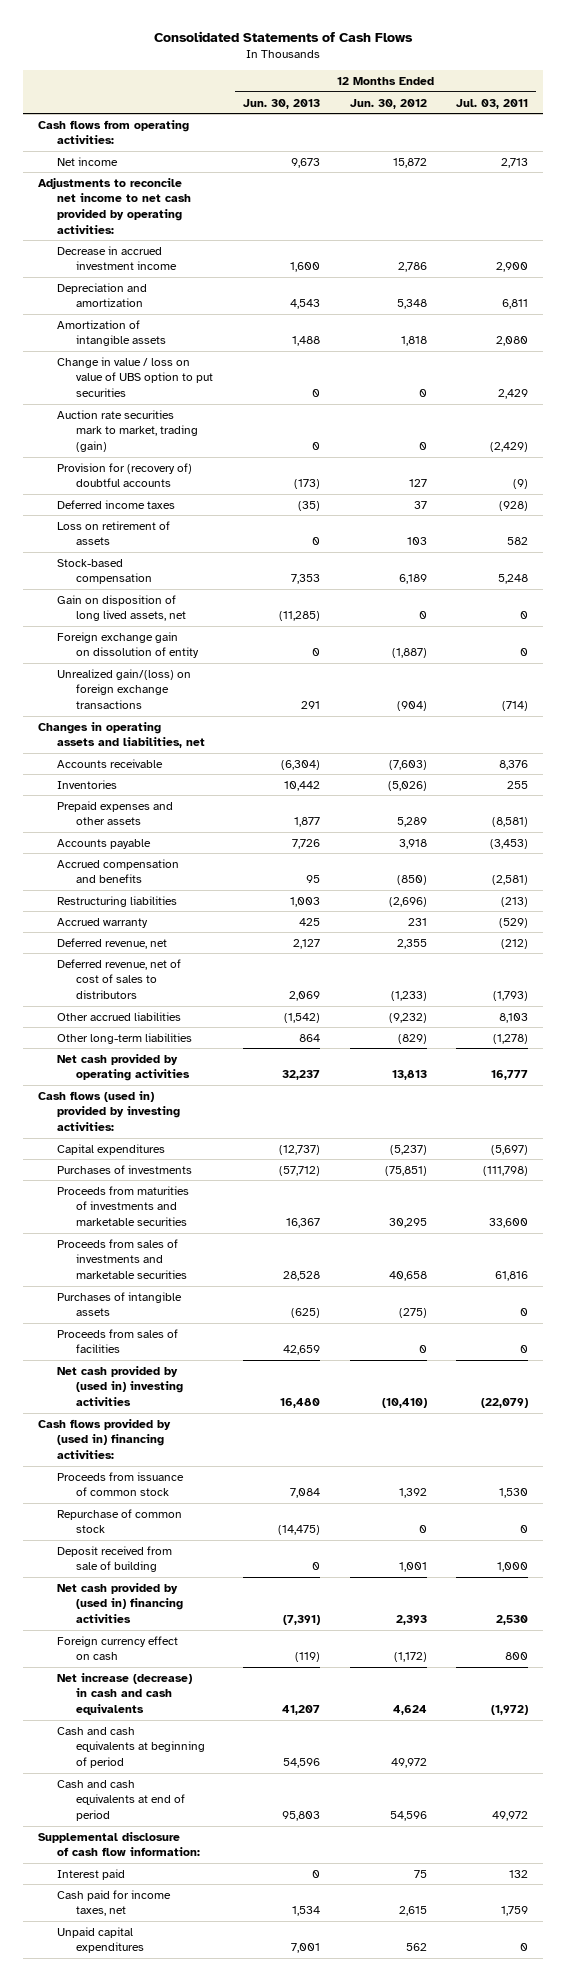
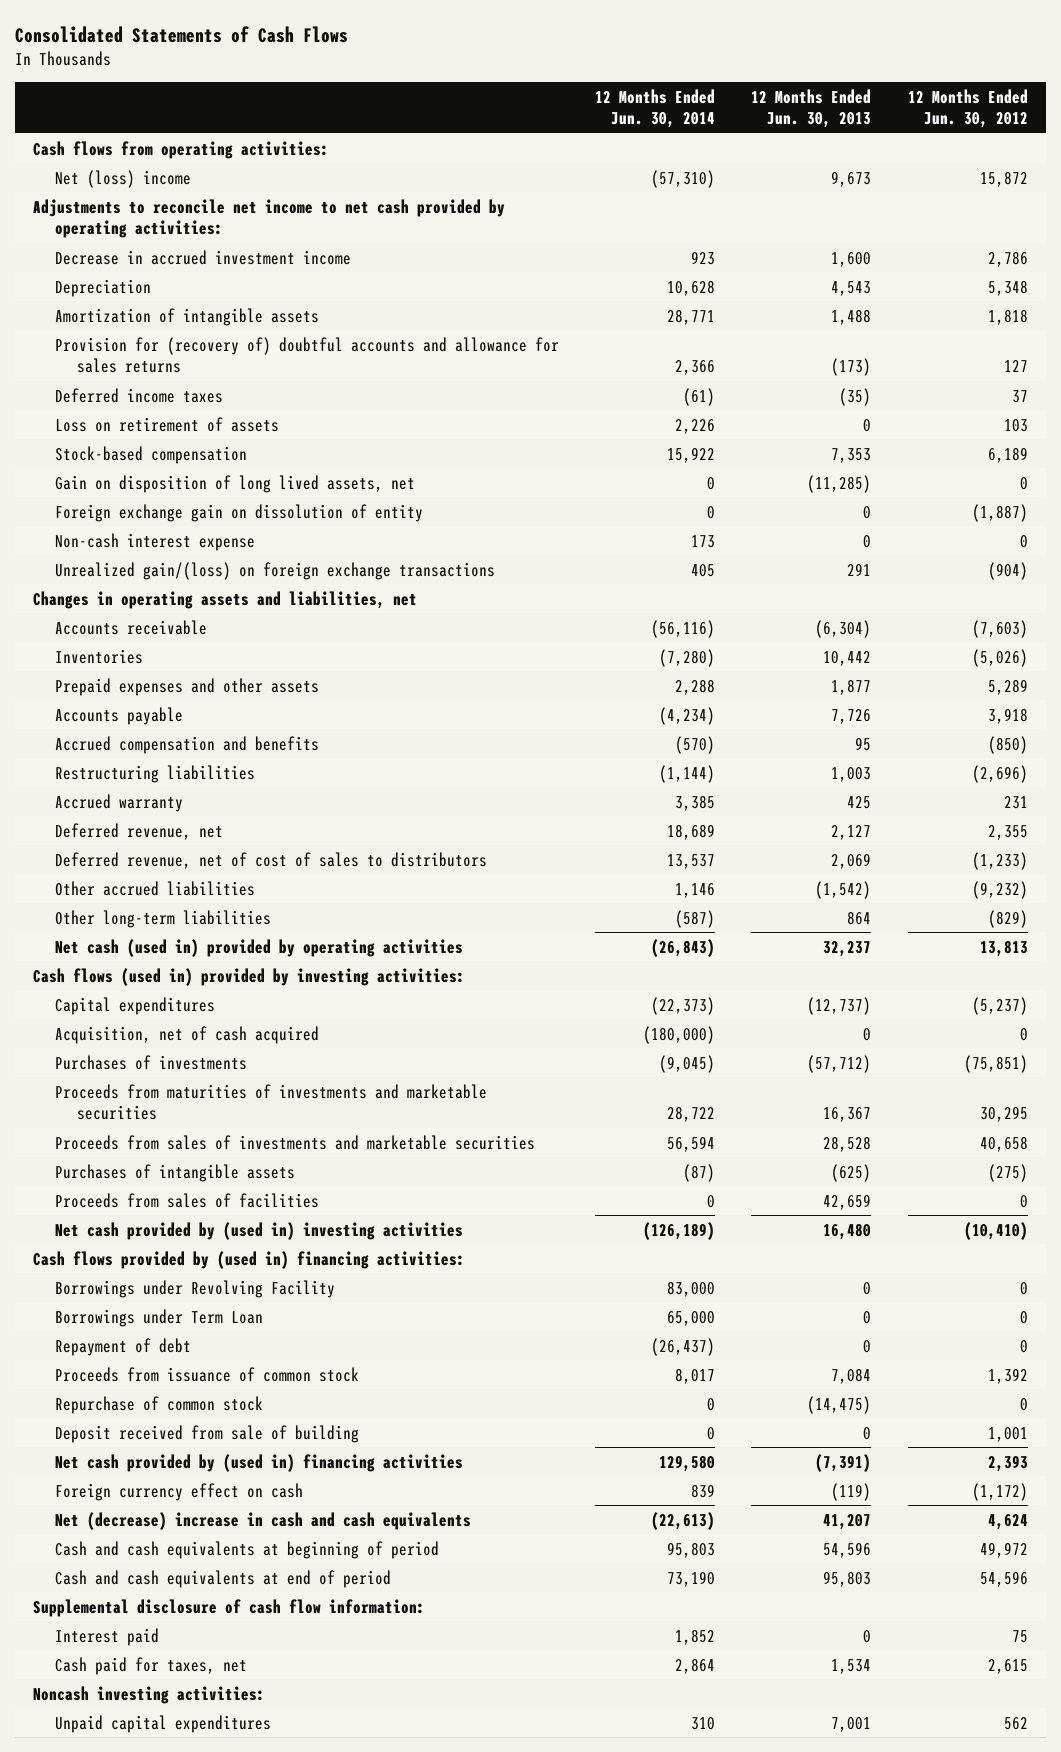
- | 12 Months Ended Jun. 30, 2013 | 12 Months Ended Jun. 30, 2012 | 12 Months Ended Jul. 03, 2011
+ | 12 Months Ended Jun. 30, 2014 | 12 Months Ended Jun. 30, 2013 | 12 Months Ended Jun. 30, 2012
- Net income | 9,673 | 15,872 | 2,713
+ Net (loss) income | (57,310) | 9,673 | 15,872
- Depreciation and amortization | 4,543 | 5,348 | 6,811
+ Depreciation | 10,628 | 4,543 | 5,348
- Change in value / loss on value of UBS option to put securities | 0 | 0 | 2,429
- Auction rate securities mark to market, trading (gain) | 0 | 0 | (2,429)
- Provision for (recovery of) doubtful accounts | (173) | 127 | (9)
+ Provision for (recovery of) doubtful accounts and allowance for sales returns | 2,366 | (173) | 127
+ Non-cash interest expense | 173 | 0 | 0
- Net cash provided by operating activities | 32,237 | 13,813 | 16,777
+ Net cash (used in) provided by operating activities | (26,843) | 32,237 | 13,813
+ Acquisition, net of cash acquired | (180,000) | 0 | 0
+ Borrowings under Revolving Facility | 83,000 | 0 | 0
+ Borrowings under Term Loan | 65,000 | 0 | 0
+ Repayment of debt | (26,437) | 0 | 0
- Net increase (decrease) in cash and cash equivalents | 41,207 | 4,624 | (1,972)
+ Net (decrease) increase in cash and cash equivalents | (22,613) | 41,207 | 4,624
- Cash paid for income taxes, net | 1,534 | 2,615 | 1,759
+ Cash paid for taxes, net | 2,864 | 1,534 | 2,615
+ Noncash investing activities:

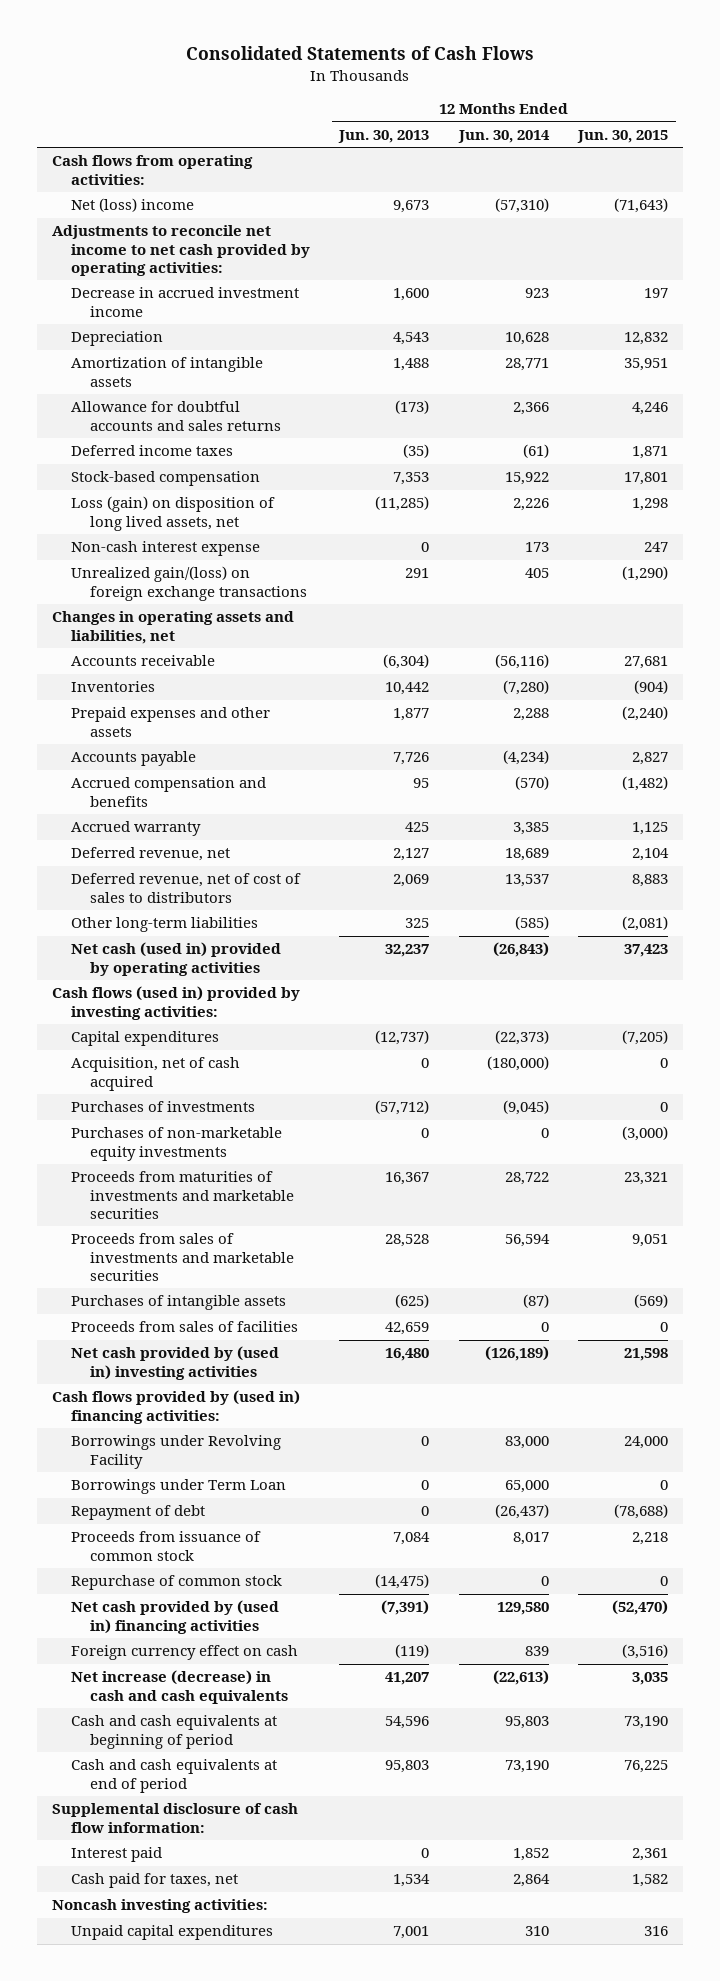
- | 12 Months Ended Jun. 30, 2014 | 12 Months Ended Jun. 30, 2013 | 12 Months Ended Jun. 30, 2012
+ | 12 Months Ended Jun. 30, 2013 | 12 Months Ended Jun. 30, 2014 | 12 Months Ended Jun. 30, 2015
- Provision for (recovery of) doubtful accounts and allowance for sales returns | 2,366 | (173) | 127
+ Allowance for doubtful accounts and sales returns | (173) | 2,366 | 4,246
- Loss on retirement of assets | 2,226 | 0 | 103
- Gain on disposition of long lived assets, net | 0 | (11,285) | 0
- Foreign exchange gain on dissolution of entity | 0 | 0 | (1,887)
+ Loss (gain) on disposition of long lived assets, net | (11,285) | 2,226 | 1,298
- Restructuring liabilities | (1,144) | 1,003 | (2,696)
- Other accrued liabilities | 1,146 | (1,542) | (9,232)
- Other long-term liabilities | (587) | 864 | (829)
+ Other long-term liabilities | 325 | (585) | (2,081)
+ Purchases of non-marketable equity investments | 0 | 0 | (3,000)
- Deposit received from sale of building | 0 | 0 | 1,001
- Net (decrease) increase in cash and cash equivalents | (22,613) | 41,207 | 4,624
+ Net increase (decrease) in cash and cash equivalents | 41,207 | (22,613) | 3,035

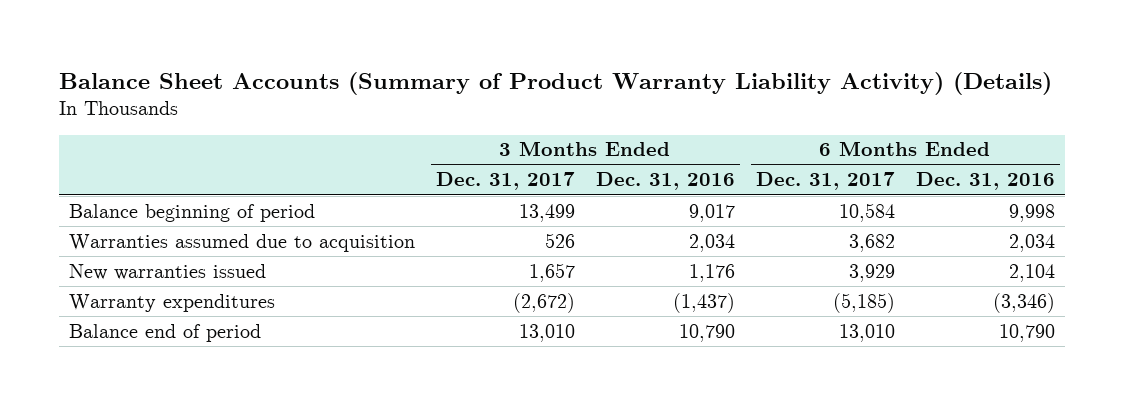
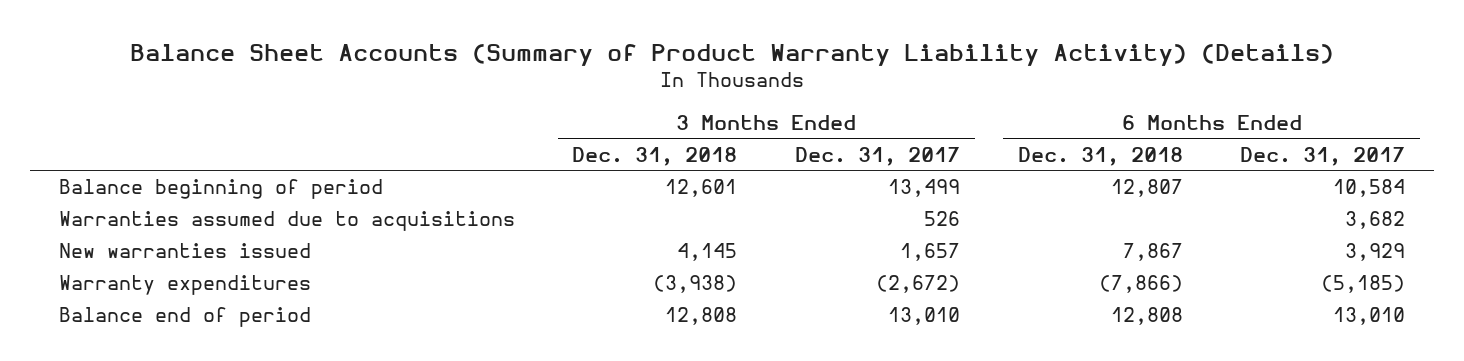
- | 3 Months Ended Dec. 31, 2017 | 3 Months Ended Dec. 31, 2016 | 6 Months Ended Dec. 31, 2017 | 6 Months Ended Dec. 31, 2016
+ | 3 Months Ended Dec. 31, 2018 | 3 Months Ended Dec. 31, 2017 | 6 Months Ended Dec. 31, 2018 | 6 Months Ended Dec. 31, 2017
- Warranties assumed due to acquisition | 526 | 2,034 | 3,682 | 2,034
+ Warranties assumed due to acquisitions | | 526 | | 3,682

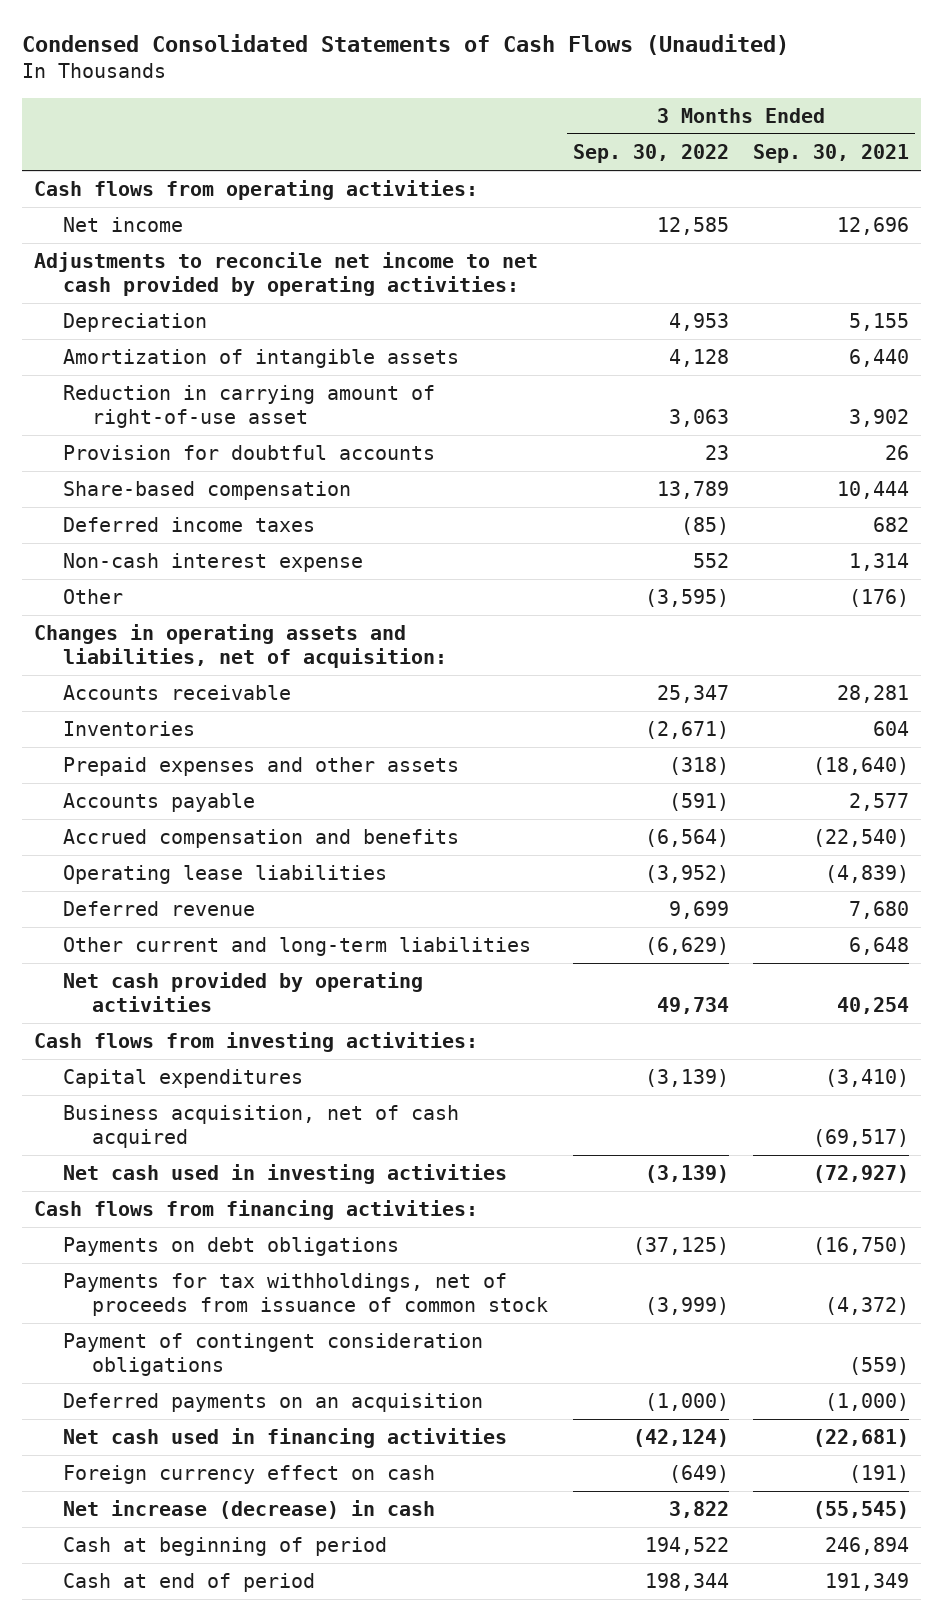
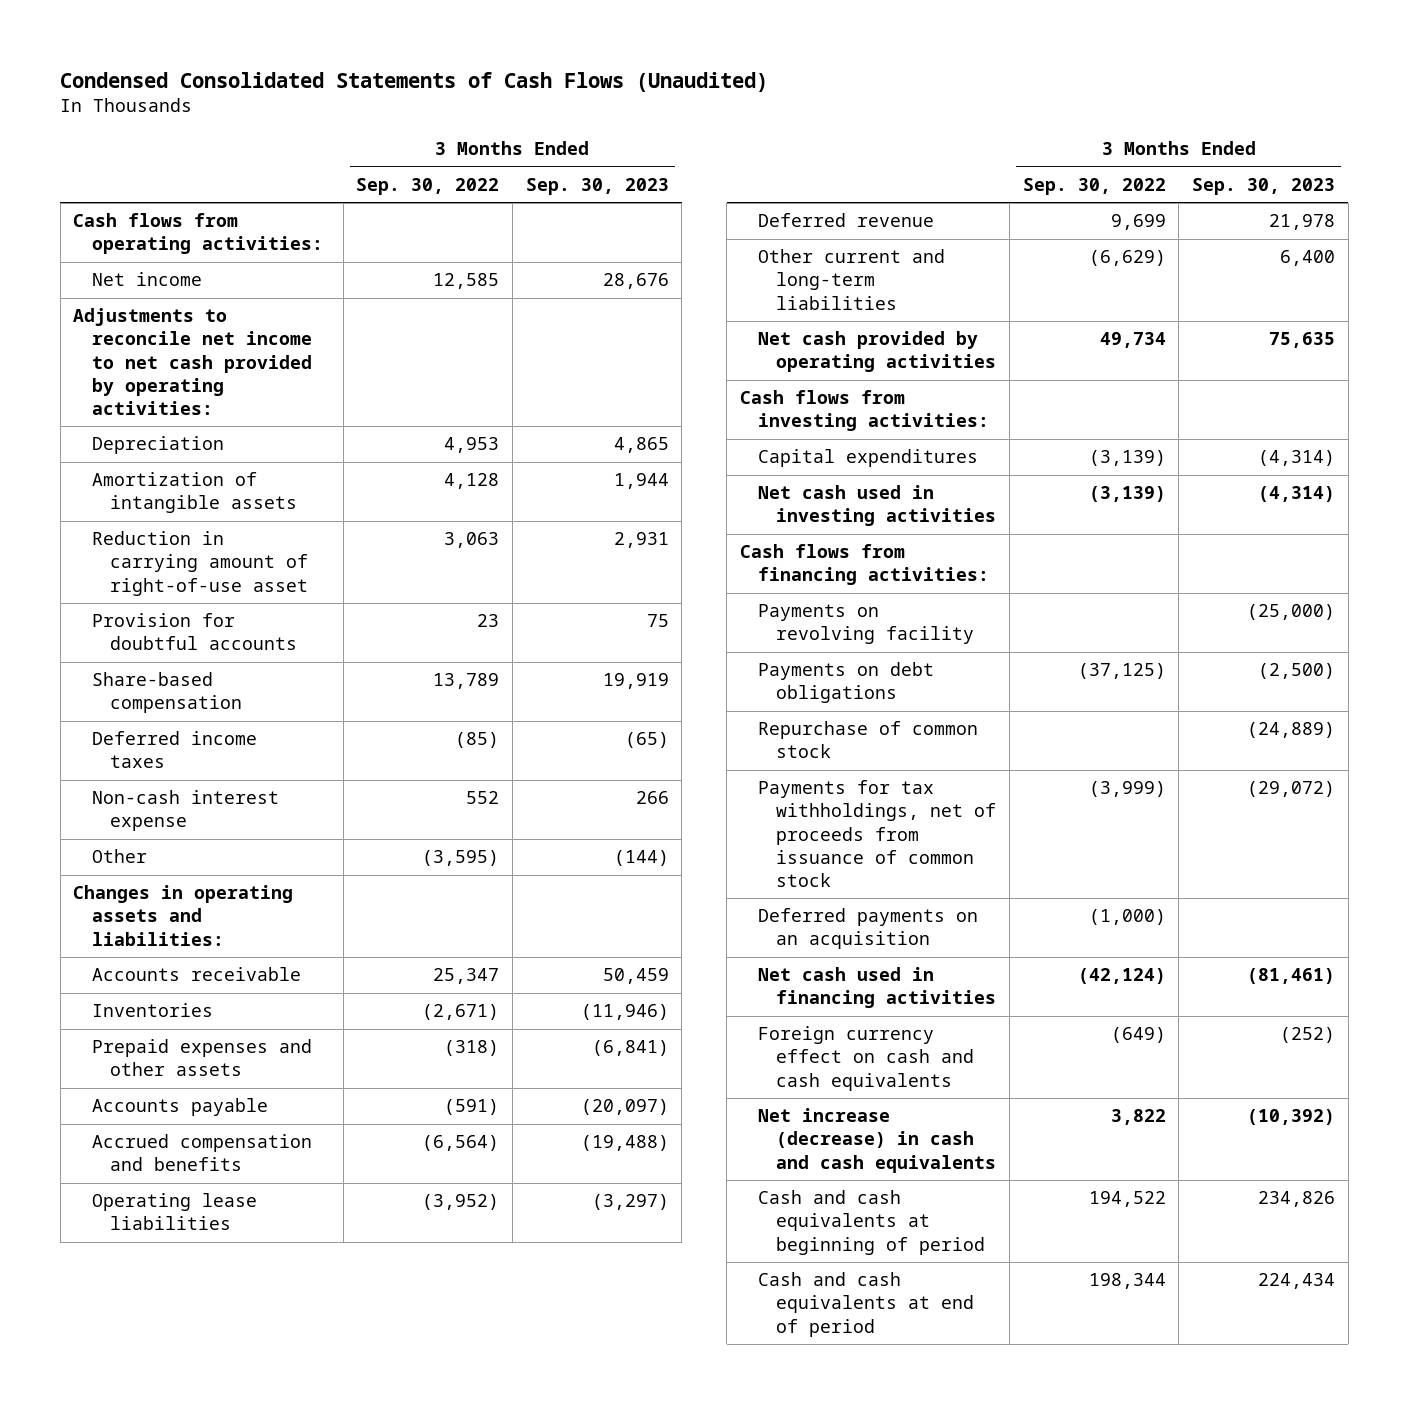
- | 3 Months Ended Sep. 30, 2022 | 3 Months Ended Sep. 30, 2021
+ | 3 Months Ended Sep. 30, 2022 | 3 Months Ended Sep. 30, 2023
- Changes in operating assets and liabilities, net of acquisition:
+ Changes in operating assets and liabilities:
- Business acquisition, net of cash acquired | | (69,517)
+ Payments on revolving facility | | (25,000)
+ Repurchase of common stock | | (24,889)
- Payment of contingent consideration obligations | | (559)
- Foreign currency effect on cash | (649) | (191)
- Net increase (decrease) in cash | 3,822 | (55,545)
- Cash at beginning of period | 194,522 | 246,894
- Cash at end of period | 198,344 | 191,349
+ Foreign currency effect on cash and cash equivalents | (649) | (252)
+ Net increase (decrease) in cash and cash equivalents | 3,822 | (10,392)
+ Cash and cash equivalents at beginning of period | 194,522 | 234,826
+ Cash and cash equivalents at end of period | 198,344 | 224,434

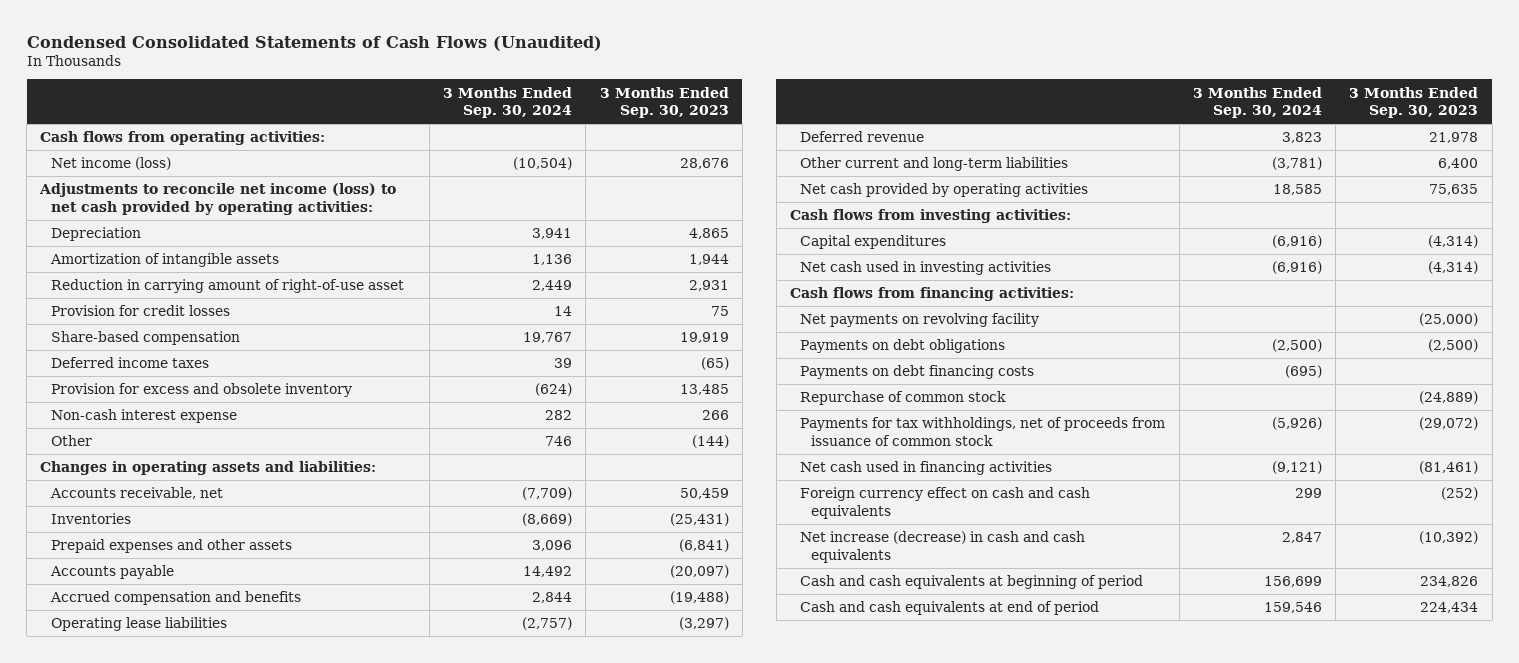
- | 3 Months Ended Sep. 30, 2022 | 3 Months Ended Sep. 30, 2023
+ | 3 Months Ended Sep. 30, 2024 | 3 Months Ended Sep. 30, 2023
- Net income | 12,585 | 28,676
- Adjustments to reconcile net income to net cash provided by operating activities:
+ Net income (loss) | (10,504) | 28,676
+ Adjustments to reconcile net income (loss) to net cash provided by operating activities:
- Provision for doubtful accounts | 23 | 75
+ Provision for credit losses | 14 | 75
+ Provision for excess and obsolete inventory | (624) | 13,485
- Accounts receivable | 25,347 | 50,459
- Inventories | (2,671) | (11,946)
+ Accounts receivable, net | (7,709) | 50,459
+ Inventories | (8,669) | (25,431)
- Payments on revolving facility | | (25,000)
+ Net payments on revolving facility | | (25,000)
+ Payments on debt financing costs | (695) |
- Deferred payments on an acquisition | (1,000) |

